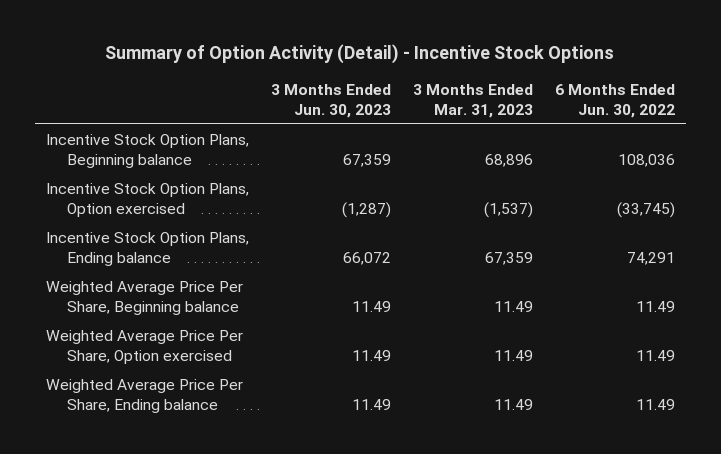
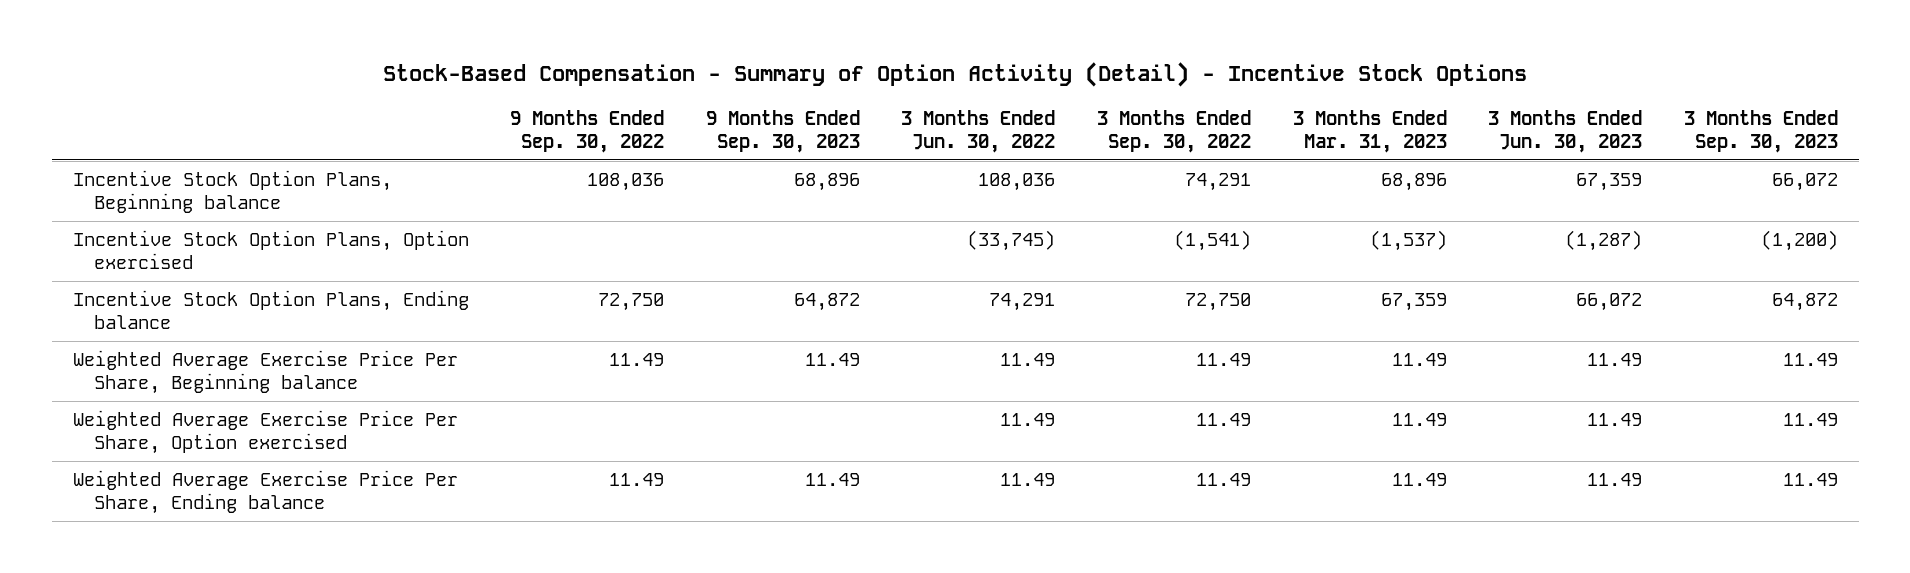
- Summary of Option Activity (Detail) - Incentive Stock Options
+ Stock-Based Compensation - Summary of Option Activity (Detail) - Incentive Stock Options
- | 3 Months Ended Jun. 30, 2023 | 3 Months Ended Mar. 31, 2023 | 6 Months Ended Jun. 30, 2022
+ | 9 Months Ended Sep. 30, 2022 | 9 Months Ended Sep. 30, 2023 | 3 Months Ended Jun. 30, 2022 | 3 Months Ended Sep. 30, 2022 | 3 Months Ended Mar. 31, 2023 | 3 Months Ended Jun. 30, 2023 | 3 Months Ended Sep. 30, 2023
- Weighted Average Price Per Share, Beginning balance | 11.49 | 11.49 | 11.49
- Weighted Average Price Per Share, Option exercised | 11.49 | 11.49 | 11.49
- Weighted Average Price Per Share, Ending balance | 11.49 | 11.49 | 11.49
+ Weighted Average Exercise Price Per Share, Beginning balance | 11.49 | 11.49 | 11.49 | 11.49 | 11.49 | 11.49 | 11.49
+ Weighted Average Exercise Price Per Share, Option exercised | | | 11.49 | 11.49 | 11.49 | 11.49 | 11.49
+ Weighted Average Exercise Price Per Share, Ending balance | 11.49 | 11.49 | 11.49 | 11.49 | 11.49 | 11.49 | 11.49

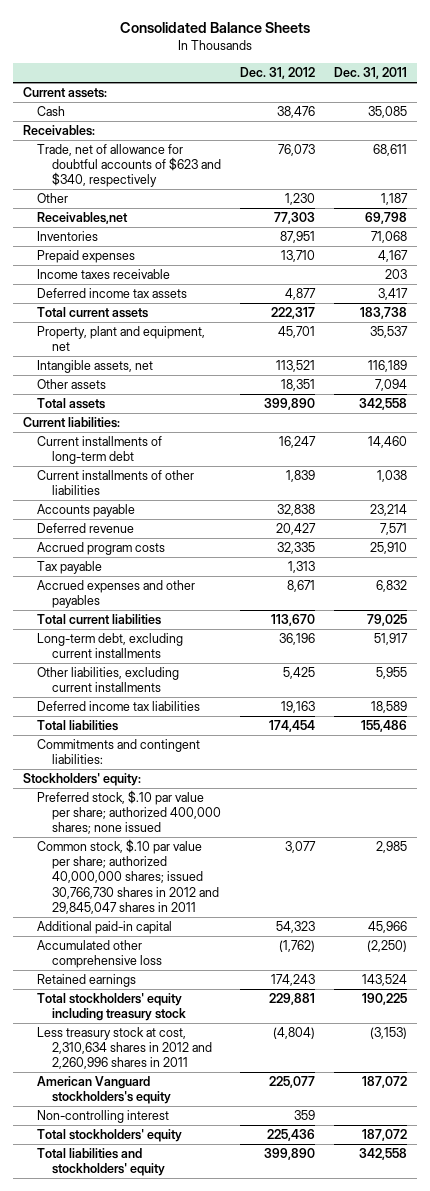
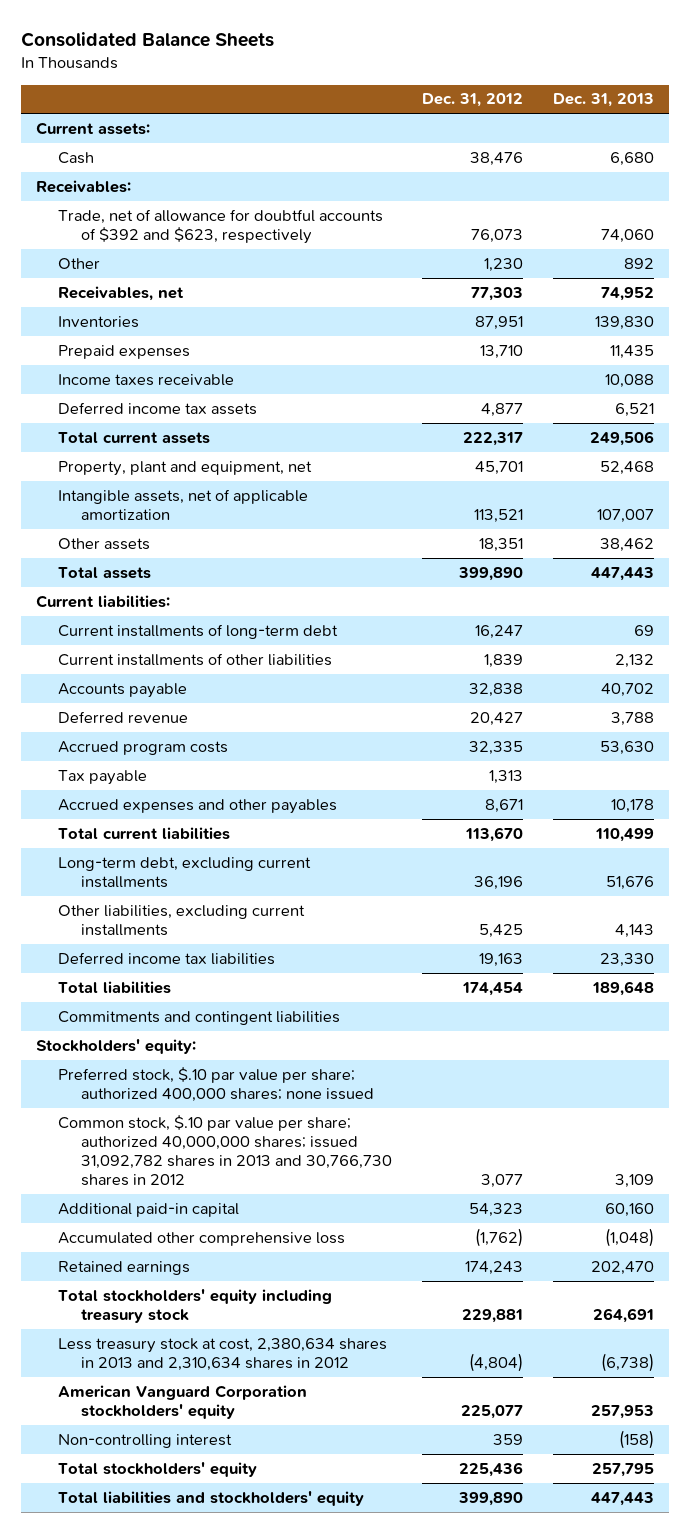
- | Dec. 31, 2012 | Dec. 31, 2011
+ | Dec. 31, 2012 | Dec. 31, 2013
- Trade, net of allowance for doubtful accounts of $623 and $340, respectively | 76,073 | 68,611
+ Trade, net of allowance for doubtful accounts of $392 and $623, respectively | 76,073 | 74,060
- Receivables,net | 77,303 | 69,798
+ Receivables, net | 77,303 | 74,952
- Intangible assets, net | 113,521 | 116,189
+ Intangible assets, net of applicable amortization | 113,521 | 107,007
- Commitments and contingent liabilities:
+ Commitments and contingent liabilities
- Common stock, $.10 par value per share; authorized 40,000,000 shares; issued 30,766,730 shares in 2012 and 29,845,047 shares in 2011 | 3,077 | 2,985
+ Common stock, $.10 par value per share; authorized 40,000,000 shares; issued 31,092,782 shares in 2013 and 30,766,730 shares in 2012 | 3,077 | 3,109
- Less treasury stock at cost, 2,310,634 shares in 2012 and 2,260,996 shares in 2011 | (4,804) | (3,153)
- American Vanguard stockholders's equity | 225,077 | 187,072
+ Less treasury stock at cost, 2,380,634 shares in 2013 and 2,310,634 shares in 2012 | (4,804) | (6,738)
+ American Vanguard Corporation stockholders' equity | 225,077 | 257,953

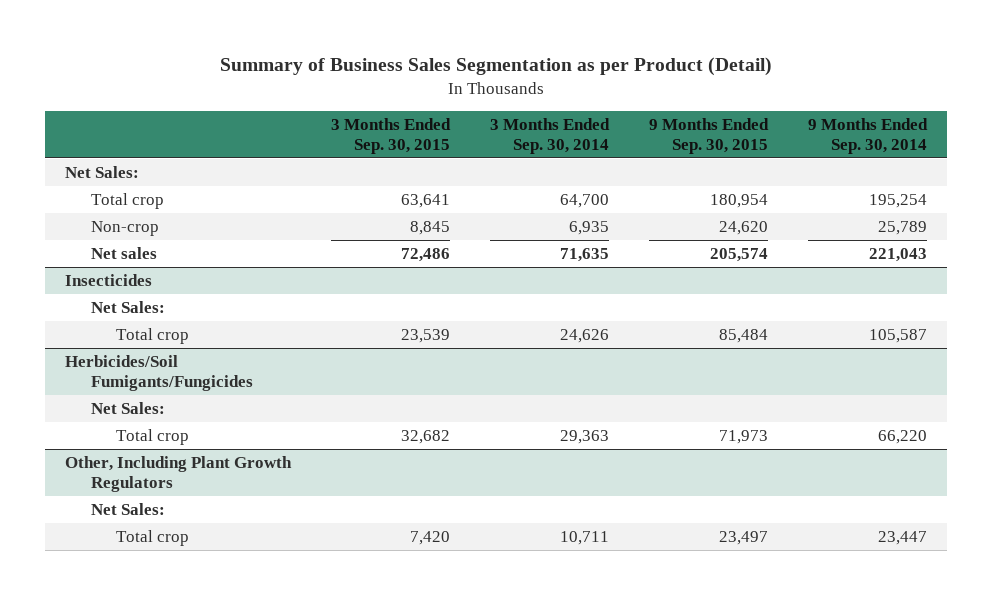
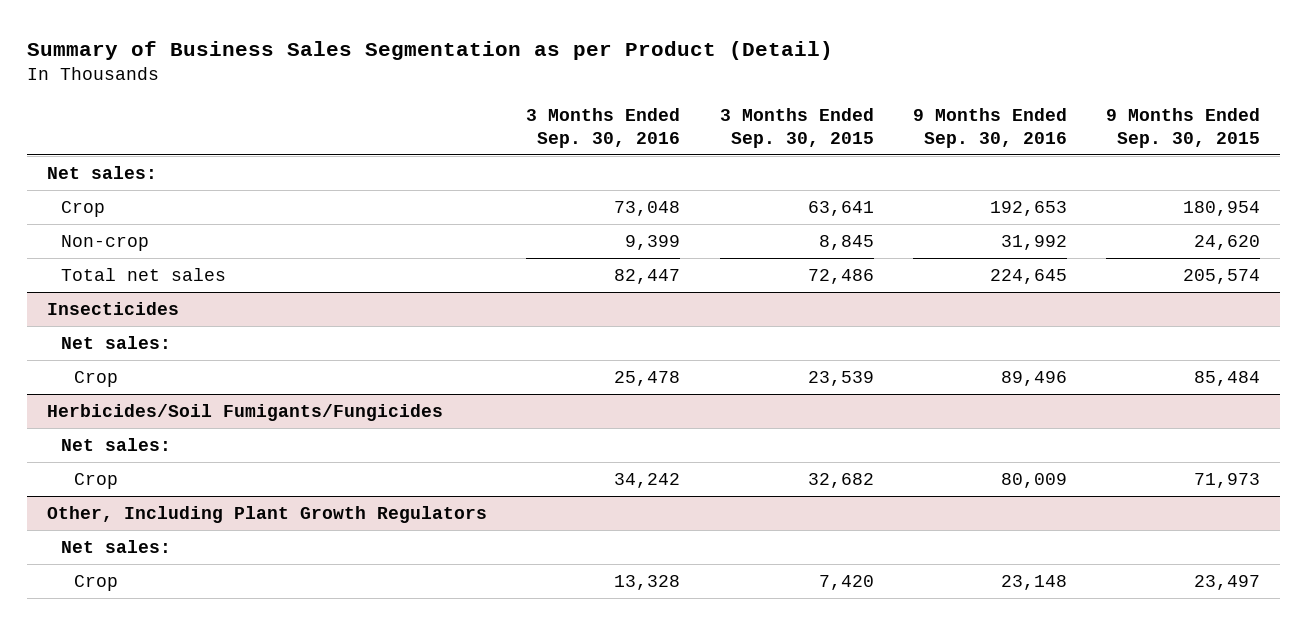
- | 3 Months Ended Sep. 30, 2015 | 3 Months Ended Sep. 30, 2014 | 9 Months Ended Sep. 30, 2015 | 9 Months Ended Sep. 30, 2014
+ | 3 Months Ended Sep. 30, 2016 | 3 Months Ended Sep. 30, 2015 | 9 Months Ended Sep. 30, 2016 | 9 Months Ended Sep. 30, 2015
- Net Sales:
- Total crop | 63,641 | 64,700 | 180,954 | 195,254
+ Net sales:
+ Crop | 73,048 | 63,641 | 192,653 | 180,954
- Net sales | 72,486 | 71,635 | 205,574 | 221,043
+ Total net sales | 82,447 | 72,486 | 224,645 | 205,574
@ Insecticides
- Net Sales:
- Total crop | 23,539 | 24,626 | 85,484 | 105,587
+ Net sales:
+ Crop | 25,478 | 23,539 | 89,496 | 85,484
@ Herbicides/Soil Fumigants/Fungicides
- Net Sales:
- Total crop | 32,682 | 29,363 | 71,973 | 66,220
+ Net sales:
+ Crop | 34,242 | 32,682 | 80,009 | 71,973
@ Other, Including Plant Growth Regulators
- Net Sales:
- Total crop | 7,420 | 10,711 | 23,497 | 23,447
+ Net sales:
+ Crop | 13,328 | 7,420 | 23,148 | 23,497

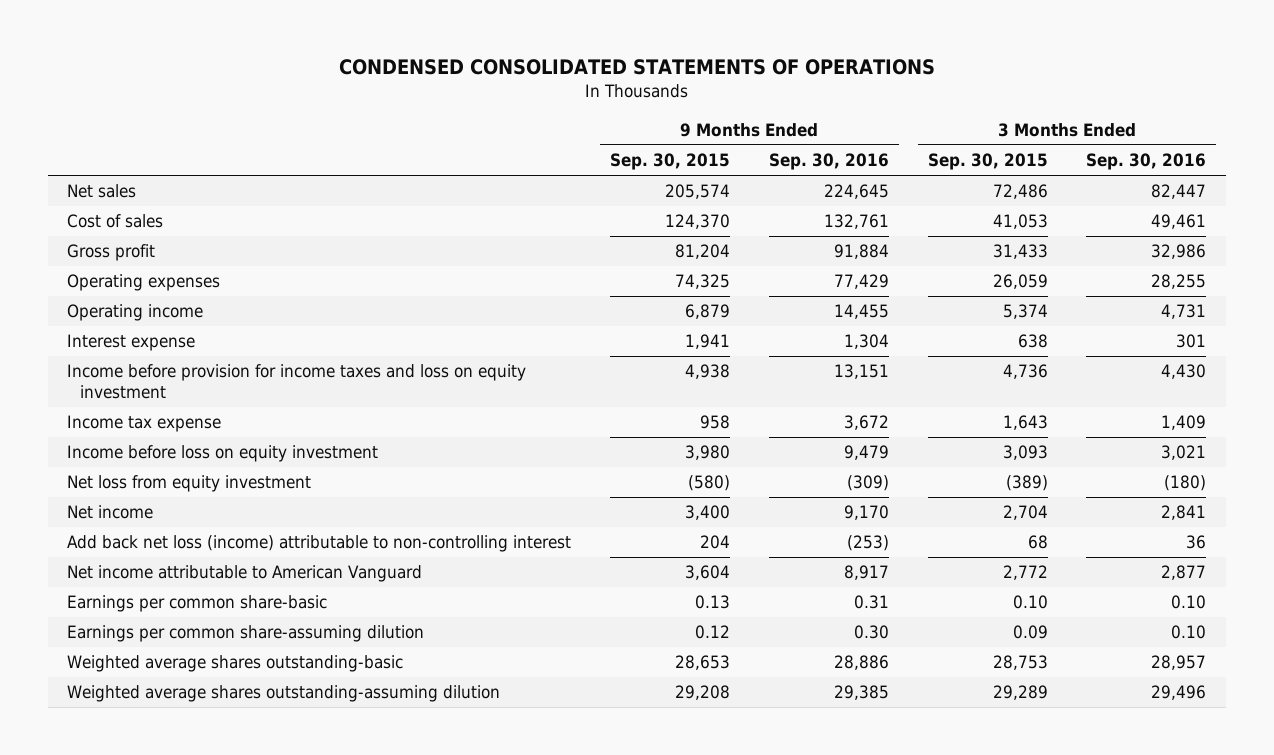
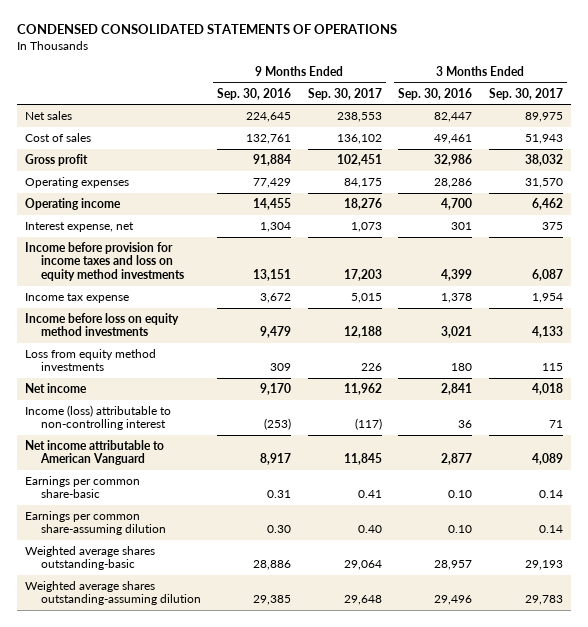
- | 9 Months Ended Sep. 30, 2015 | 9 Months Ended Sep. 30, 2016 | 3 Months Ended Sep. 30, 2015 | 3 Months Ended Sep. 30, 2016
+ | 9 Months Ended Sep. 30, 2016 | 9 Months Ended Sep. 30, 2017 | 3 Months Ended Sep. 30, 2016 | 3 Months Ended Sep. 30, 2017
- Operating expenses | 74,325 | 77,429 | 26,059 | 28,255
- Operating income | 6,879 | 14,455 | 5,374 | 4,731
- Interest expense | 1,941 | 1,304 | 638 | 301
- Income before provision for income taxes and loss on equity investment | 4,938 | 13,151 | 4,736 | 4,430
- Income tax expense | 958 | 3,672 | 1,643 | 1,409
- Income before loss on equity investment | 3,980 | 9,479 | 3,093 | 3,021
- Net loss from equity investment | (580) | (309) | (389) | (180)
+ Operating expenses | 77,429 | 84,175 | 28,286 | 31,570
+ Operating income | 14,455 | 18,276 | 4,700 | 6,462
+ Interest expense, net | 1,304 | 1,073 | 301 | 375
+ Income before provision for income taxes and loss on equity method investments | 13,151 | 17,203 | 4,399 | 6,087
+ Income tax expense | 3,672 | 5,015 | 1,378 | 1,954
+ Income before loss on equity method investments | 9,479 | 12,188 | 3,021 | 4,133
+ Loss from equity method investments | 309 | 226 | 180 | 115
- Add back net loss (income) attributable to non-controlling interest | 204 | (253) | 68 | 36
+ Income (loss) attributable to non-controlling interest | (253) | (117) | 36 | 71

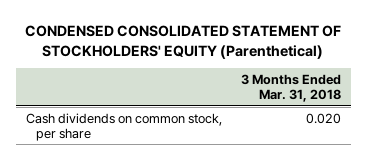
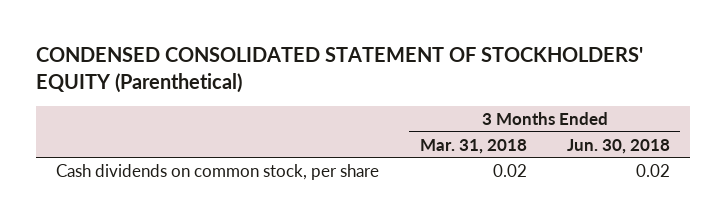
- | 3 Months Ended Mar. 31, 2018
+ | 3 Months Ended Mar. 31, 2018 | 3 Months Ended Jun. 30, 2018
- Cash dividends on common stock, per share | 0.020
+ Cash dividends on common stock, per share | 0.02 | 0.02

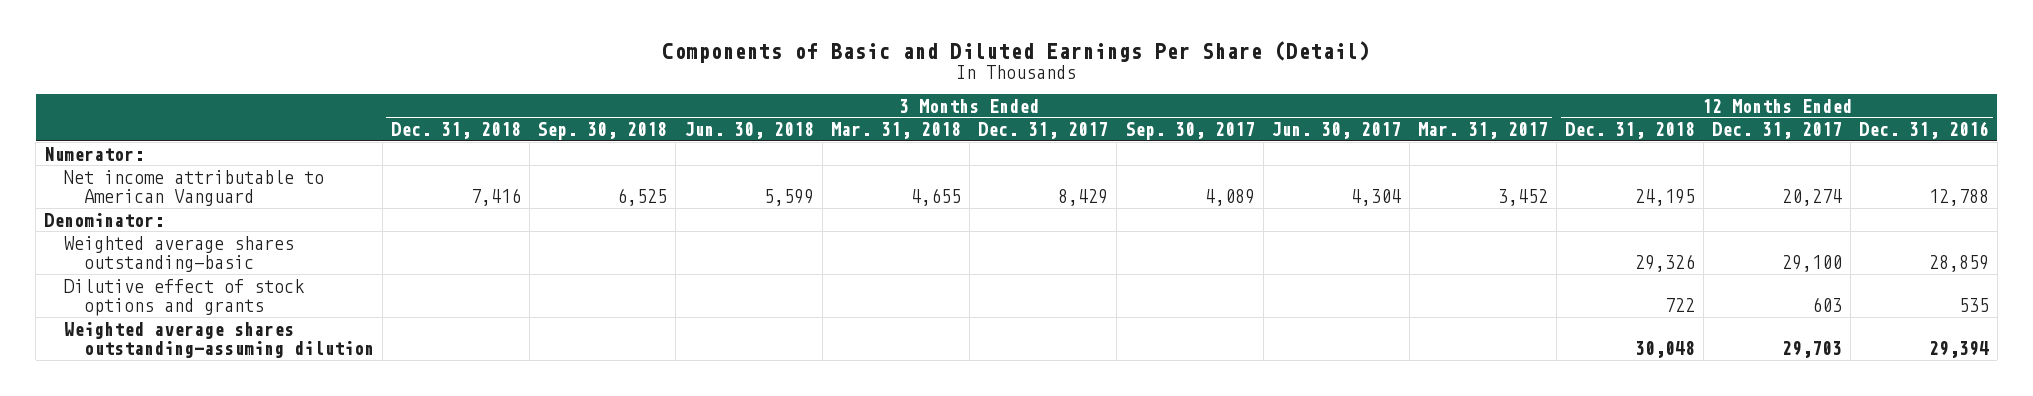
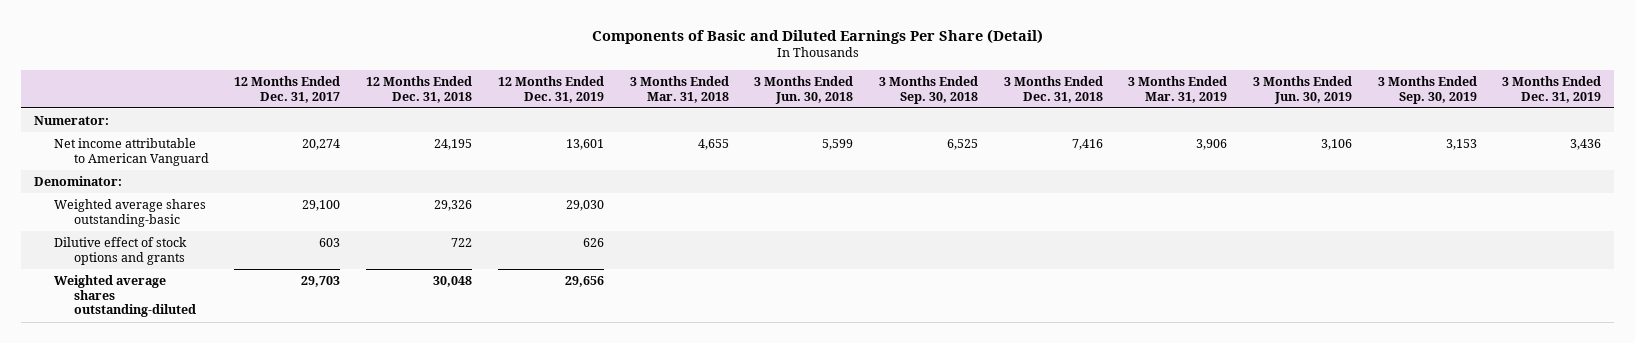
- | 3 Months Ended Dec. 31, 2018 | 3 Months Ended Sep. 30, 2018 | 3 Months Ended Jun. 30, 2018 | 3 Months Ended Mar. 31, 2018 | 3 Months Ended Dec. 31, 2017 | 3 Months Ended Sep. 30, 2017 | 3 Months Ended Jun. 30, 2017 | 3 Months Ended Mar. 31, 2017 | 12 Months Ended Dec. 31, 2018 | 12 Months Ended Dec. 31, 2017 | 12 Months Ended Dec. 31, 2016
+ | 12 Months Ended Dec. 31, 2017 | 12 Months Ended Dec. 31, 2018 | 12 Months Ended Dec. 31, 2019 | 3 Months Ended Mar. 31, 2018 | 3 Months Ended Jun. 30, 2018 | 3 Months Ended Sep. 30, 2018 | 3 Months Ended Dec. 31, 2018 | 3 Months Ended Mar. 31, 2019 | 3 Months Ended Jun. 30, 2019 | 3 Months Ended Sep. 30, 2019 | 3 Months Ended Dec. 31, 2019
- Weighted average shares outstanding-assuming dilution | | | | | | | | | 30,048 | 29,703 | 29,394
+ Weighted average shares outstanding-diluted | 29,703 | 30,048 | 29,656 | | | | | | | |

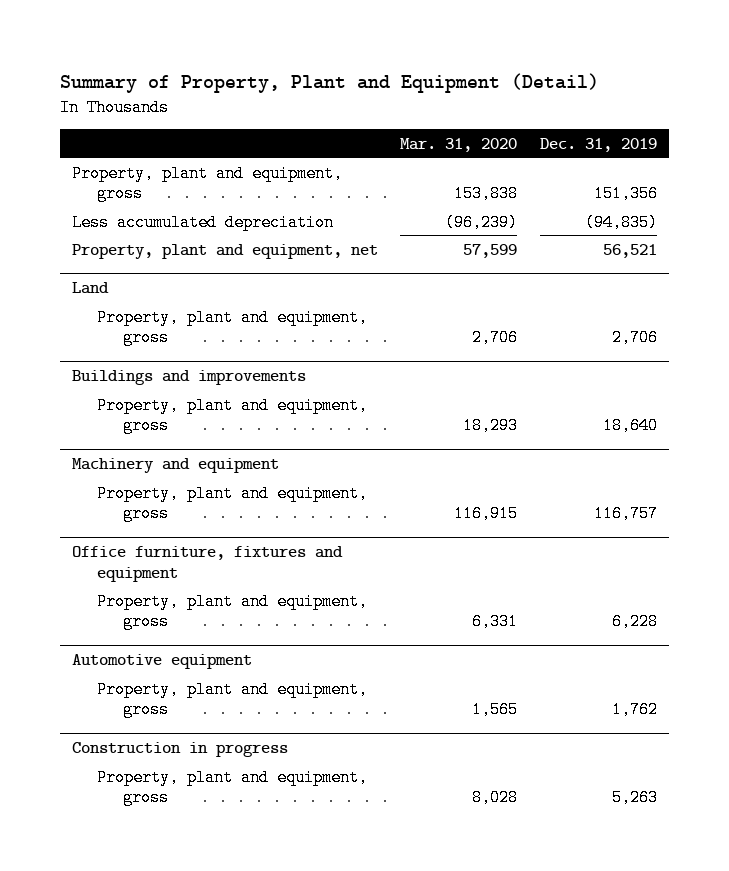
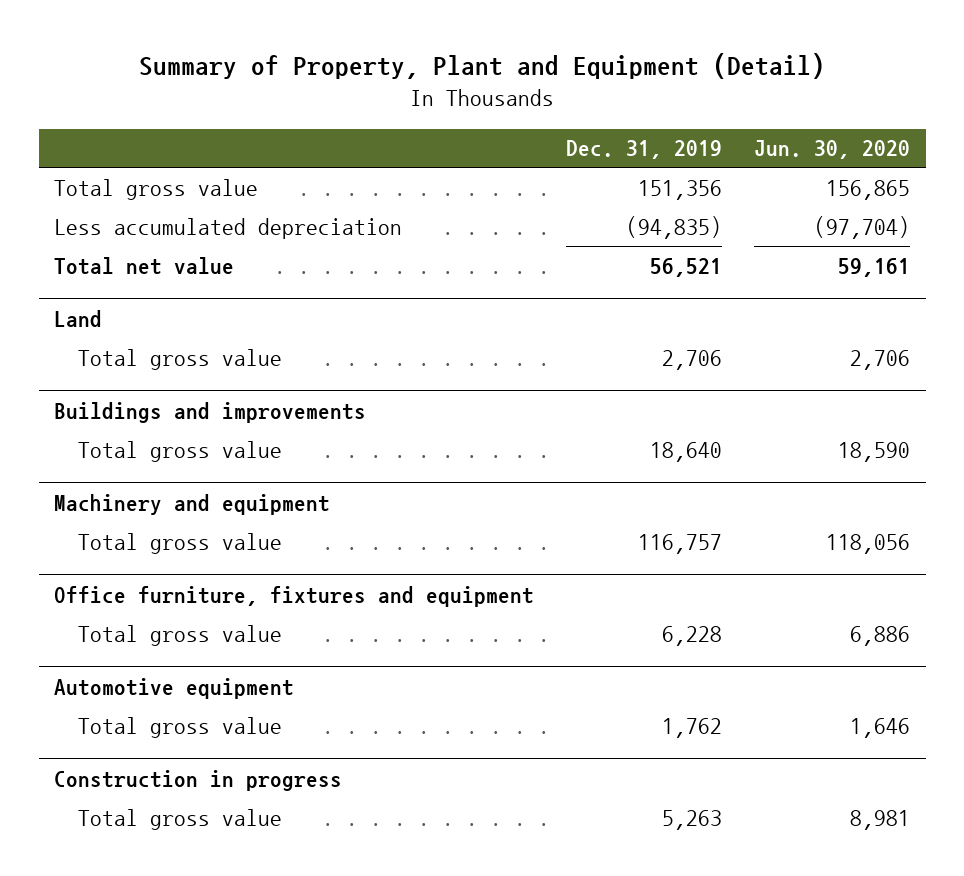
- | Mar. 31, 2020 | Dec. 31, 2019
+ | Dec. 31, 2019 | Jun. 30, 2020
- Property, plant and equipment, gross | 153,838 | 151,356
+ Total gross value | 151,356 | 156,865
- Property, plant and equipment, net | 57,599 | 56,521
+ Total net value | 56,521 | 59,161
@ Land
- Property, plant and equipment, gross | 2,706 | 2,706
+ Total gross value | 2,706 | 2,706
@ Buildings and improvements
- Property, plant and equipment, gross | 18,293 | 18,640
+ Total gross value | 18,640 | 18,590
@ Machinery and equipment
- Property, plant and equipment, gross | 116,915 | 116,757
+ Total gross value | 116,757 | 118,056
@ Office furniture, fixtures and equipment
- Property, plant and equipment, gross | 6,331 | 6,228
+ Total gross value | 6,228 | 6,886
@ Automotive equipment
- Property, plant and equipment, gross | 1,565 | 1,762
+ Total gross value | 1,762 | 1,646
@ Construction in progress
- Property, plant and equipment, gross | 8,028 | 5,263
+ Total gross value | 5,263 | 8,981

